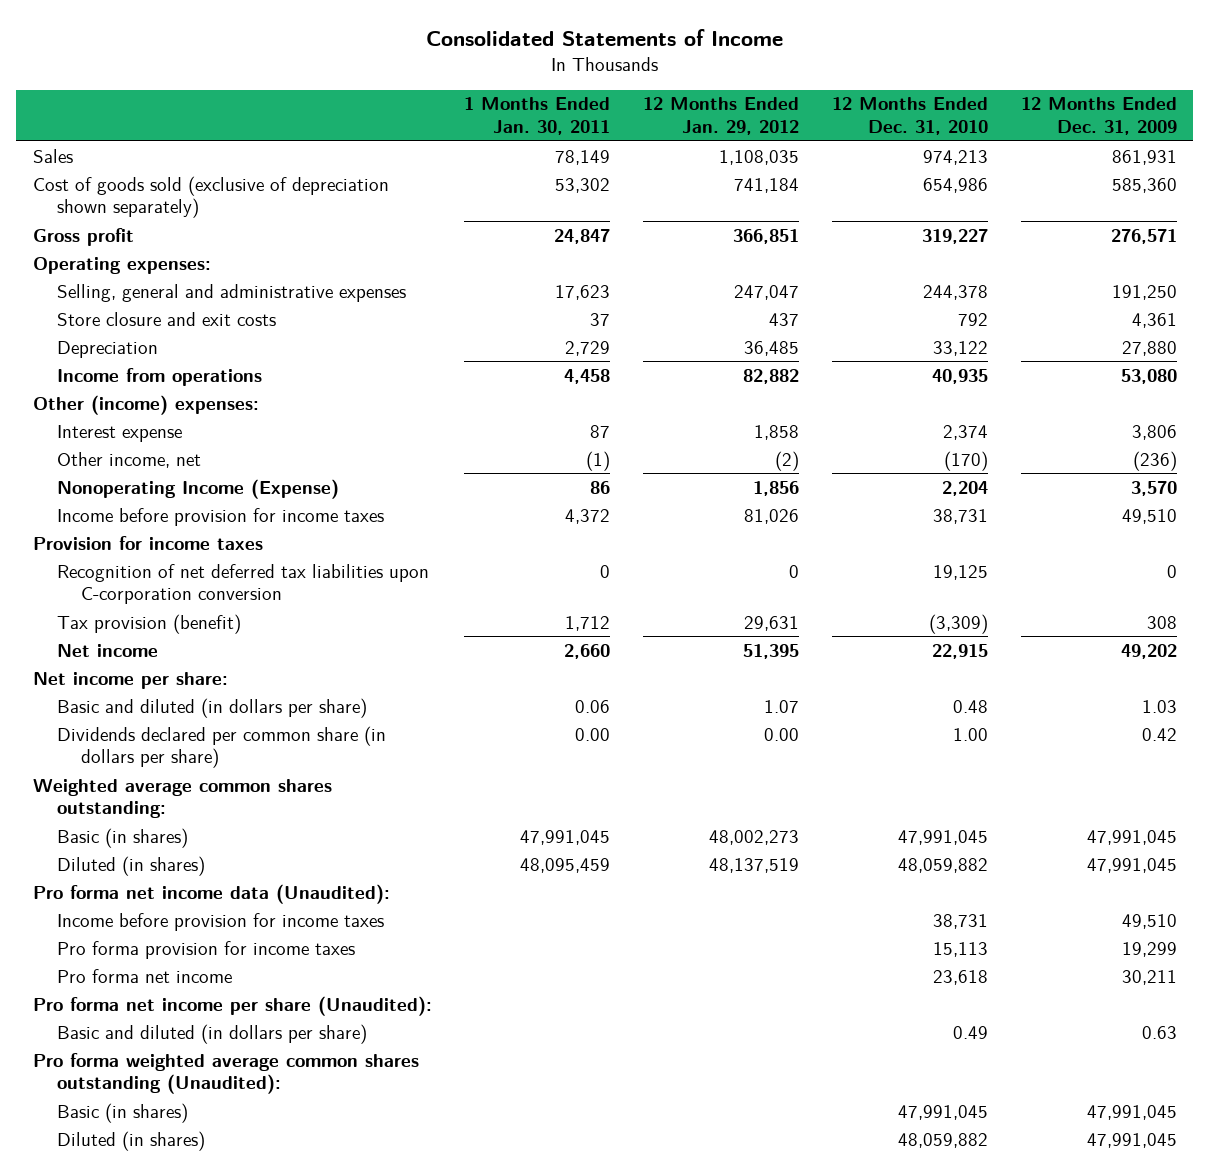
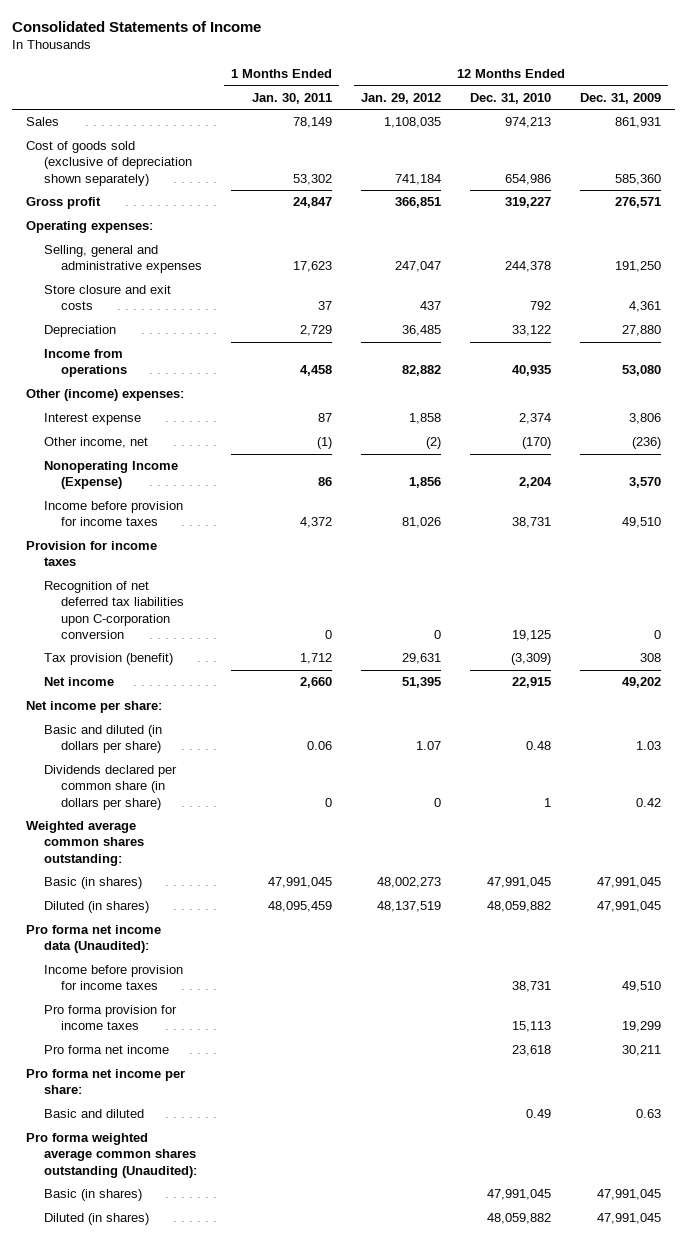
- Dividends declared per common share (in dollars per share) | 0.00 | 0.00 | 1.00 | 0.42
+ Dividends declared per common share (in dollars per share) | 0 | 0 | 1 | 0.42
- Pro forma net income per share (Unaudited):
- Basic and diluted (in dollars per share) | | | 0.49 | 0.63
+ Pro forma net income per share:
+ Basic and diluted | | | 0.49 | 0.63

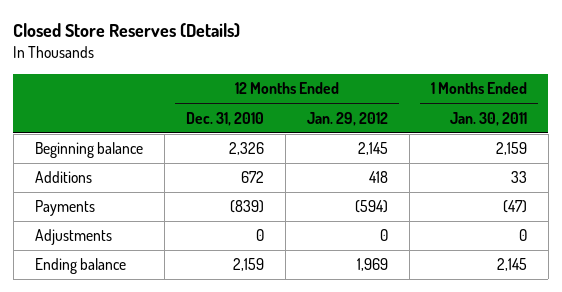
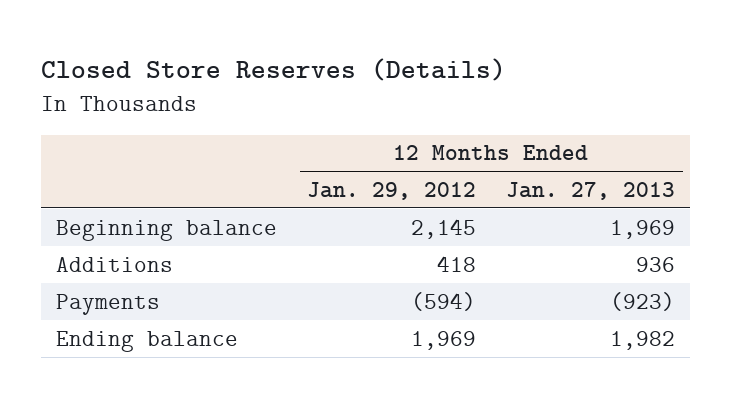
- | 12 Months Ended Dec. 31, 2010 | 12 Months Ended Jan. 29, 2012 | 1 Months Ended Jan. 30, 2011
+ | 12 Months Ended Jan. 29, 2012 | 12 Months Ended Jan. 27, 2013
- Adjustments | 0 | 0 | 0

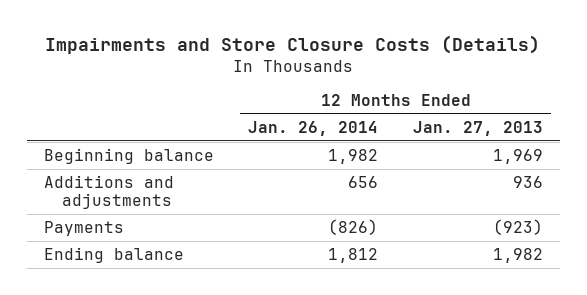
- Closed Store Reserves (Details)
+ Impairments and Store Closure Costs (Details)
- | 12 Months Ended Jan. 29, 2012 | 12 Months Ended Jan. 27, 2013
+ | 12 Months Ended Jan. 26, 2014 | 12 Months Ended Jan. 27, 2013
- Additions | 418 | 936
+ Additions and adjustments | 656 | 936

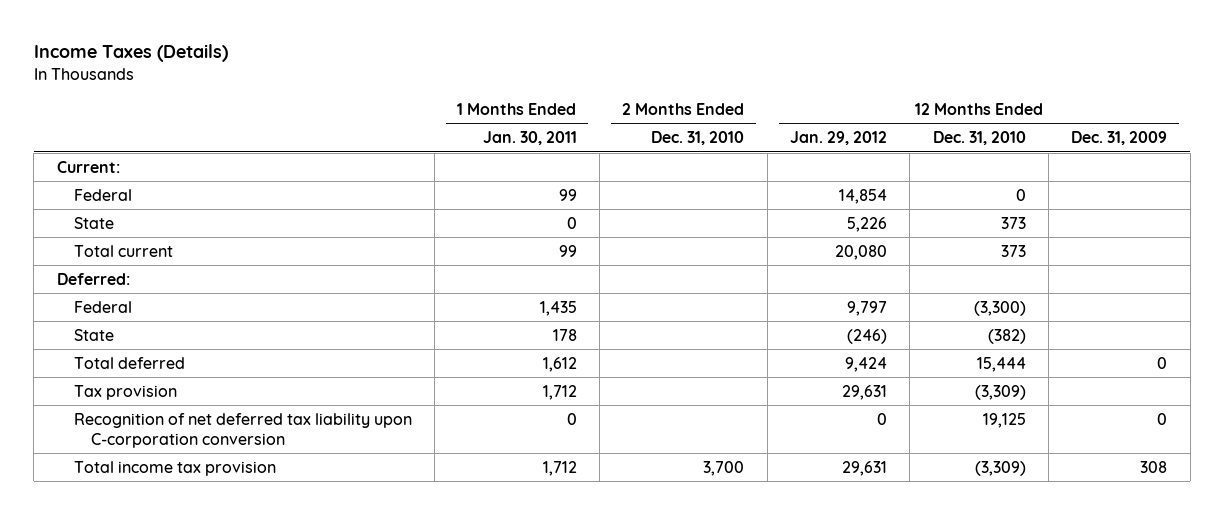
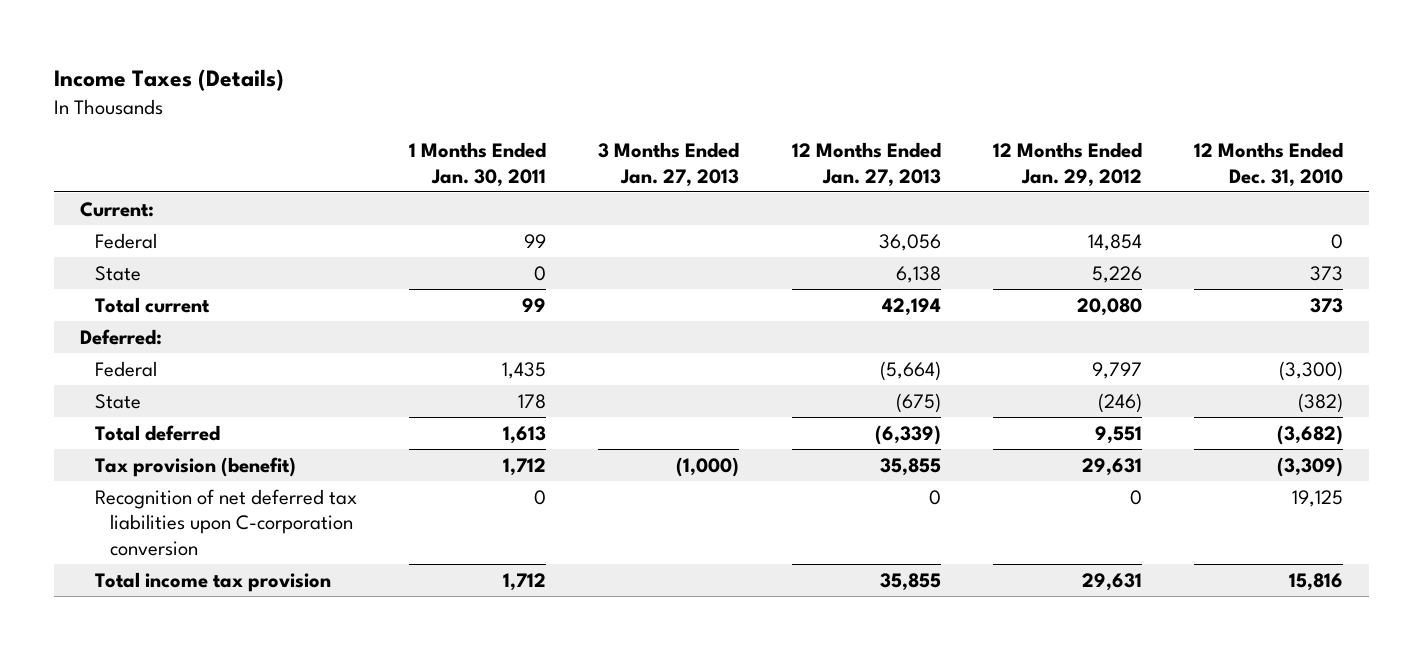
- | 1 Months Ended Jan. 30, 2011 | 2 Months Ended Dec. 31, 2010 | 12 Months Ended Jan. 29, 2012 | 12 Months Ended Dec. 31, 2010 | 12 Months Ended Dec. 31, 2009
+ | 1 Months Ended Jan. 30, 2011 | 3 Months Ended Jan. 27, 2013 | 12 Months Ended Jan. 27, 2013 | 12 Months Ended Jan. 29, 2012 | 12 Months Ended Dec. 31, 2010
- Total deferred | 1,612 | | 9,424 | 15,444 | 0
- Tax provision | 1,712 | | 29,631 | (3,309) |
- Recognition of net deferred tax liability upon C-corporation conversion | 0 | | 0 | 19,125 | 0
- Total income tax provision | 1,712 | 3,700 | 29,631 | (3,309) | 308
+ Total deferred | 1,613 | | (6,339) | 9,551 | (3,682)
+ Tax provision (benefit) | 1,712 | (1,000) | 35,855 | 29,631 | (3,309)
+ Recognition of net deferred tax liabilities upon C-corporation conversion | 0 | | 0 | 0 | 19,125
+ Total income tax provision | 1,712 | | 35,855 | 29,631 | 15,816

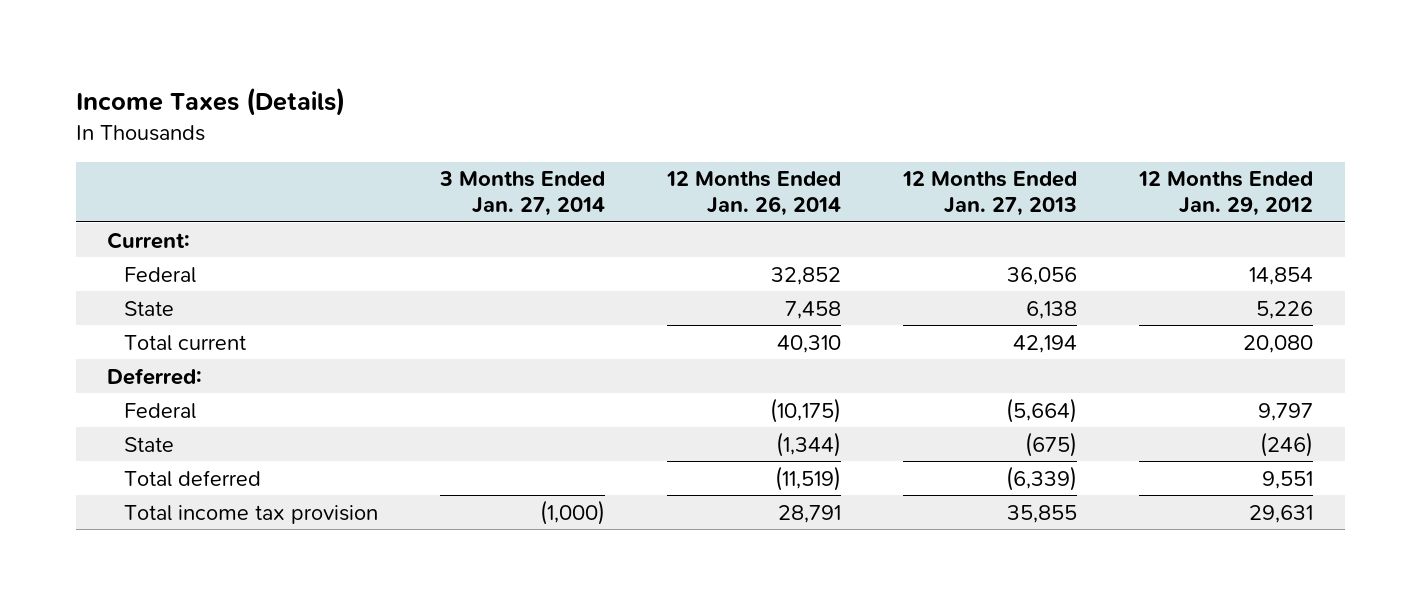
- | 1 Months Ended Jan. 30, 2011 | 3 Months Ended Jan. 27, 2013 | 12 Months Ended Jan. 27, 2013 | 12 Months Ended Jan. 29, 2012 | 12 Months Ended Dec. 31, 2010
+ | 3 Months Ended Jan. 27, 2014 | 12 Months Ended Jan. 26, 2014 | 12 Months Ended Jan. 27, 2013 | 12 Months Ended Jan. 29, 2012
- Tax provision (benefit) | 1,712 | (1,000) | 35,855 | 29,631 | (3,309)
- Recognition of net deferred tax liabilities upon C-corporation conversion | 0 | | 0 | 0 | 19,125

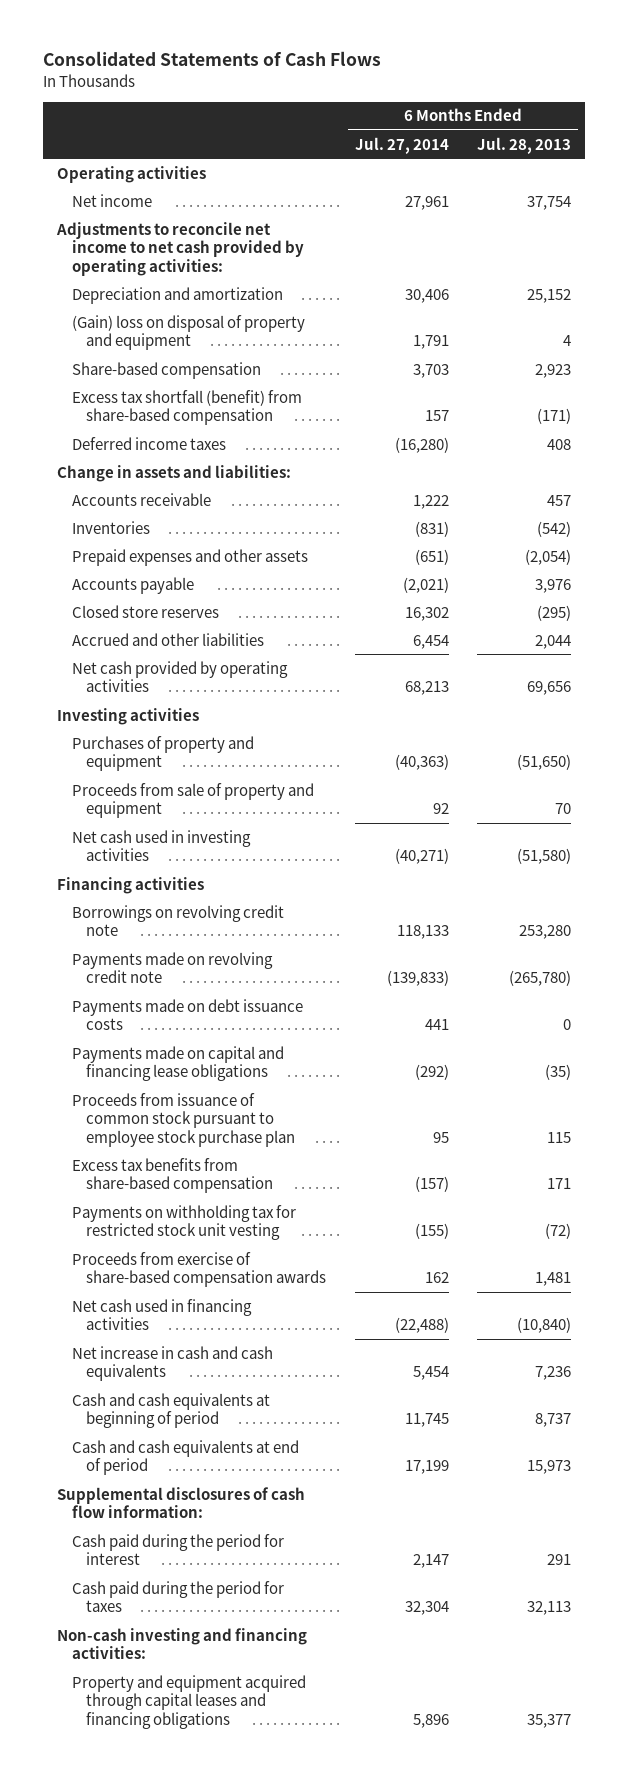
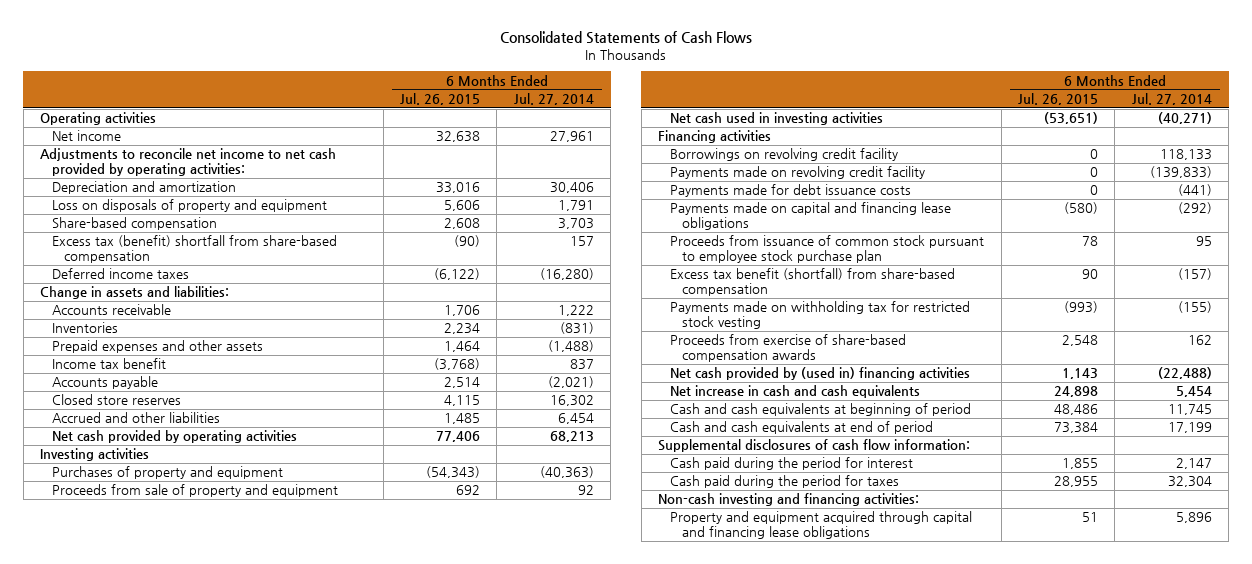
- | 6 Months Ended Jul. 27, 2014 | 6 Months Ended Jul. 28, 2013
+ | 6 Months Ended Jul. 26, 2015 | 6 Months Ended Jul. 27, 2014
- (Gain) loss on disposal of property and equipment | 1,791 | 4
+ Loss on disposals of property and equipment | 5,606 | 1,791
- Excess tax shortfall (benefit) from share-based compensation | 157 | (171)
+ Excess tax (benefit) shortfall from share-based compensation | (90) | 157
- Prepaid expenses and other assets | (651) | (2,054)
+ Prepaid expenses and other assets | 1,464 | (1,488)
+ Income tax benefit | (3,768) | 837
- Borrowings on revolving credit note | 118,133 | 253,280
- Payments made on revolving credit note | (139,833) | (265,780)
- Payments made on debt issuance costs | 441 | 0
+ Borrowings on revolving credit facility | 0 | 118,133
+ Payments made on revolving credit facility | 0 | (139,833)
+ Payments made for debt issuance costs | 0 | (441)
- Excess tax benefits from share-based compensation | (157) | 171
- Payments on withholding tax for restricted stock unit vesting | (155) | (72)
+ Excess tax benefit (shortfall) from share-based compensation | 90 | (157)
+ Payments made on withholding tax for restricted stock vesting | (993) | (155)
- Net cash used in financing activities | (22,488) | (10,840)
+ Net cash provided by (used in) financing activities | 1,143 | (22,488)
- Property and equipment acquired through capital leases and financing obligations | 5,896 | 35,377
+ Property and equipment acquired through capital and financing lease obligations | 51 | 5,896

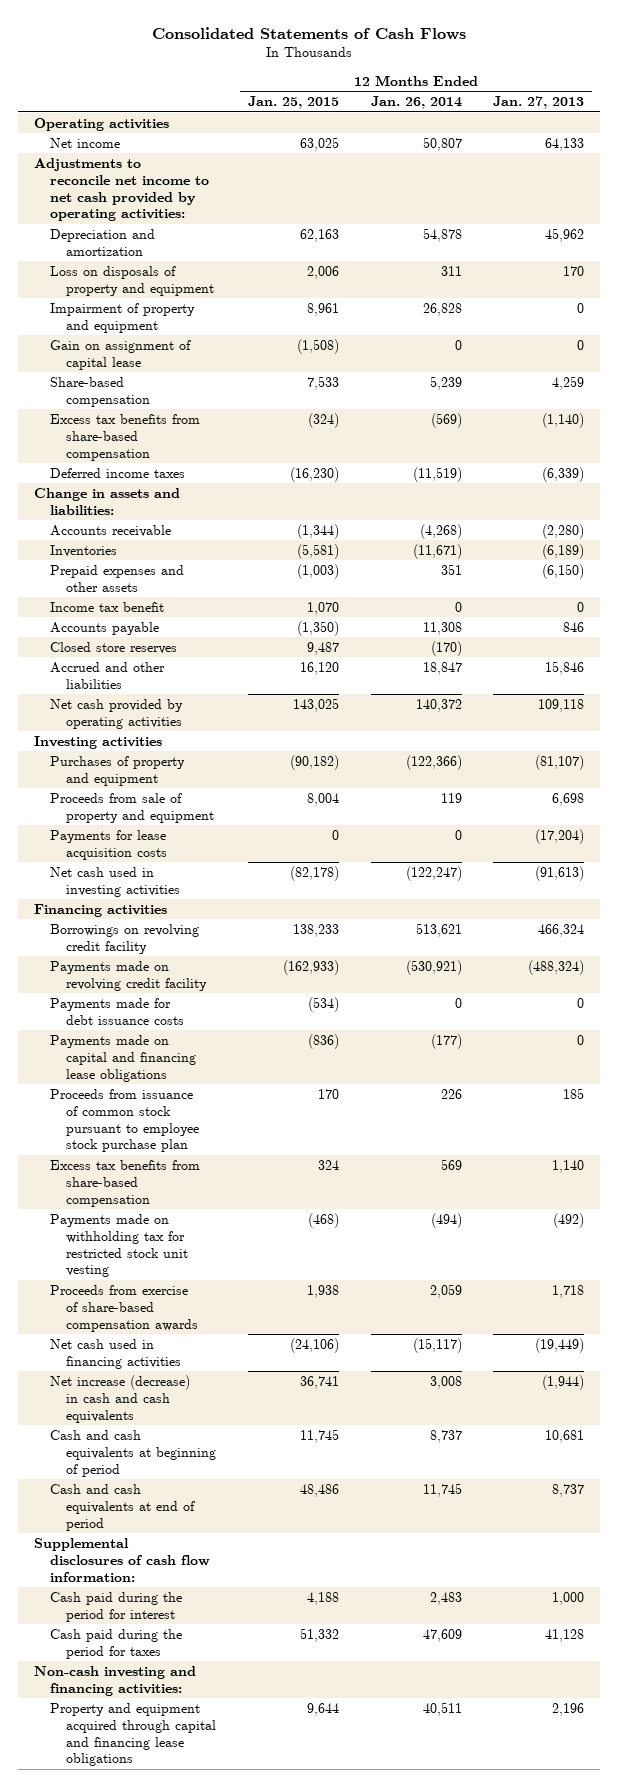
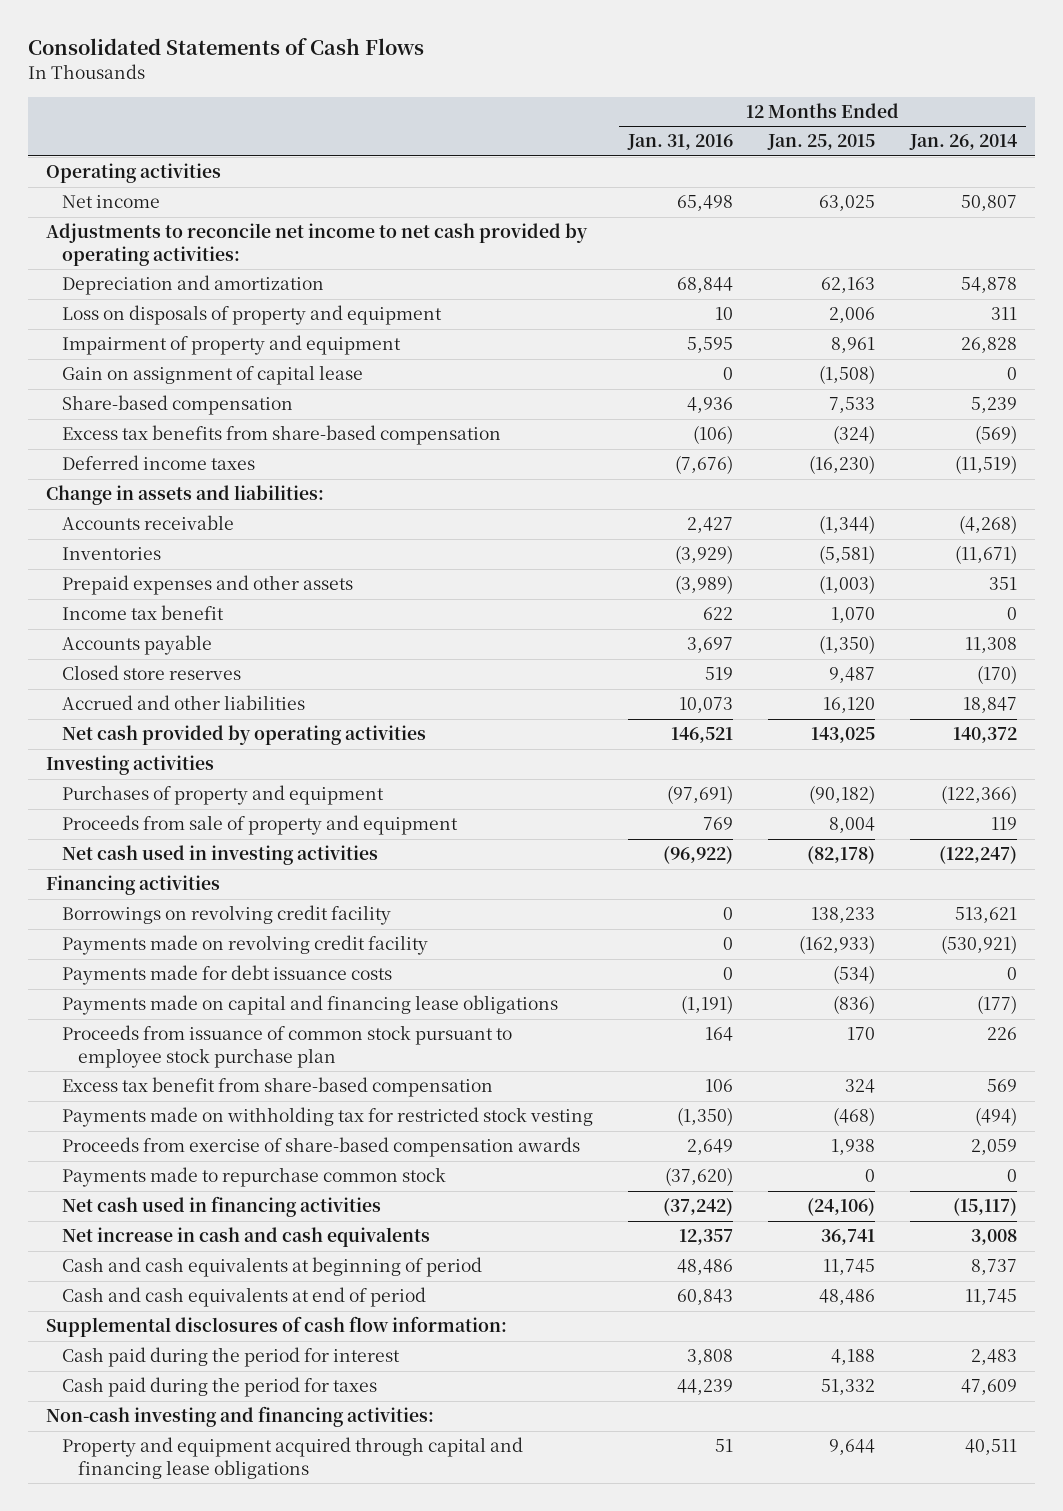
- | 12 Months Ended Jan. 25, 2015 | 12 Months Ended Jan. 26, 2014 | 12 Months Ended Jan. 27, 2013
+ | 12 Months Ended Jan. 31, 2016 | 12 Months Ended Jan. 25, 2015 | 12 Months Ended Jan. 26, 2014
- Payments for lease acquisition costs | 0 | 0 | (17,204)
- Excess tax benefits from share-based compensation | 324 | 569 | 1,140
- Payments made on withholding tax for restricted stock unit vesting | (468) | (494) | (492)
+ Excess tax benefit from share-based compensation | 106 | 324 | 569
+ Payments made on withholding tax for restricted stock vesting | (1,350) | (468) | (494)
+ Payments made to repurchase common stock | (37,620) | 0 | 0
- Net increase (decrease) in cash and cash equivalents | 36,741 | 3,008 | (1,944)
+ Net increase in cash and cash equivalents | 12,357 | 36,741 | 3,008

